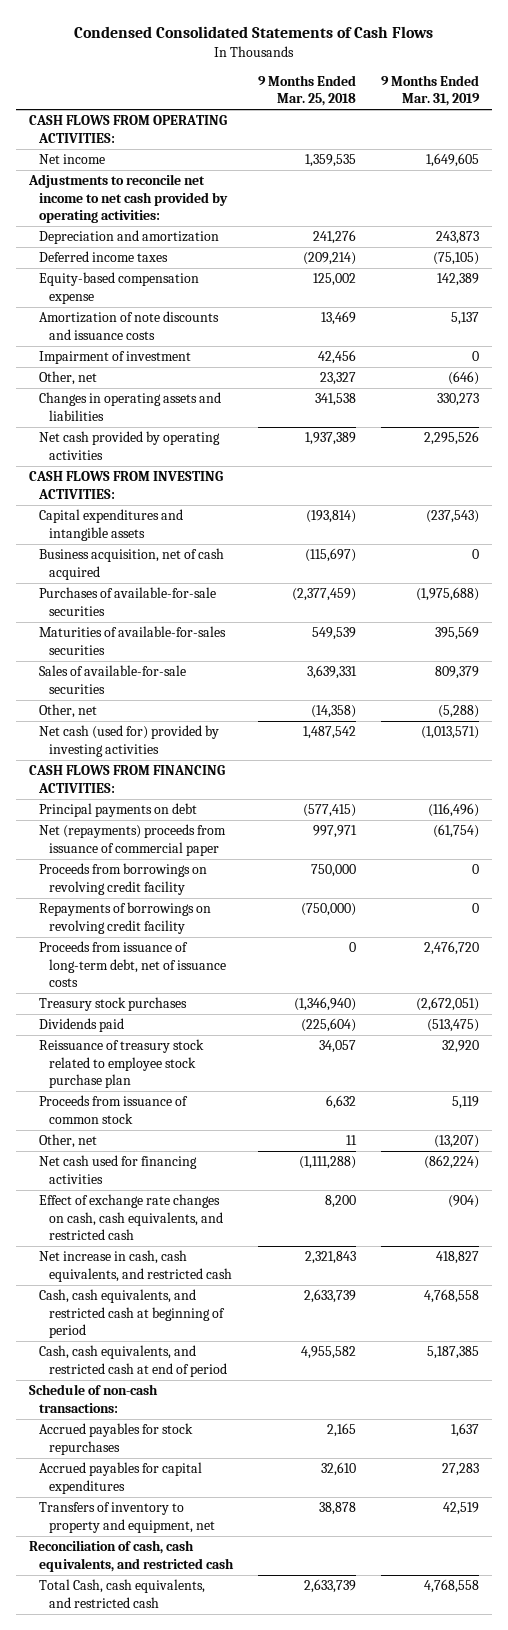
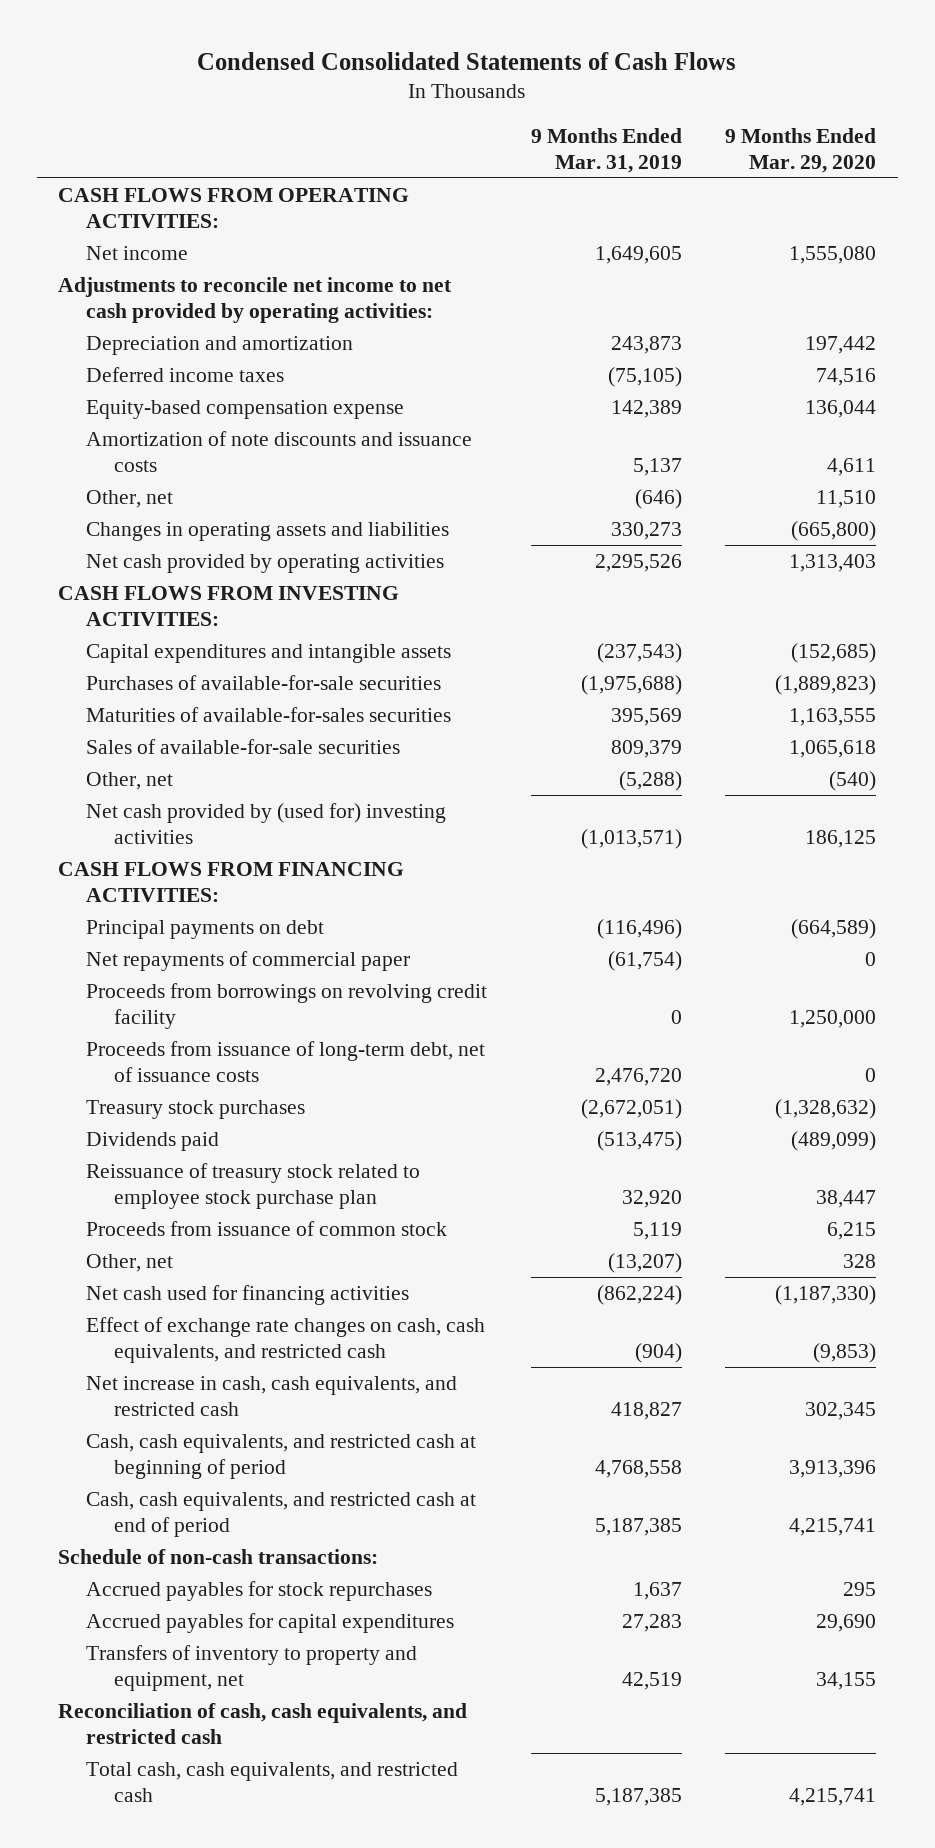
- | 9 Months Ended Mar. 25, 2018 | 9 Months Ended Mar. 31, 2019
+ | 9 Months Ended Mar. 31, 2019 | 9 Months Ended Mar. 29, 2020
- Impairment of investment | 42,456 | 0
- Business acquisition, net of cash acquired | (115,697) | 0
- Net cash (used for) provided by investing activities | 1,487,542 | (1,013,571)
+ Net cash provided by (used for) investing activities | (1,013,571) | 186,125
- Net (repayments) proceeds from issuance of commercial paper | 997,971 | (61,754)
+ Net repayments of commercial paper | (61,754) | 0
- Repayments of borrowings on revolving credit facility | (750,000) | 0
- Total Cash, cash equivalents, and restricted cash | 2,633,739 | 4,768,558
+ Total cash, cash equivalents, and restricted cash | 5,187,385 | 4,215,741

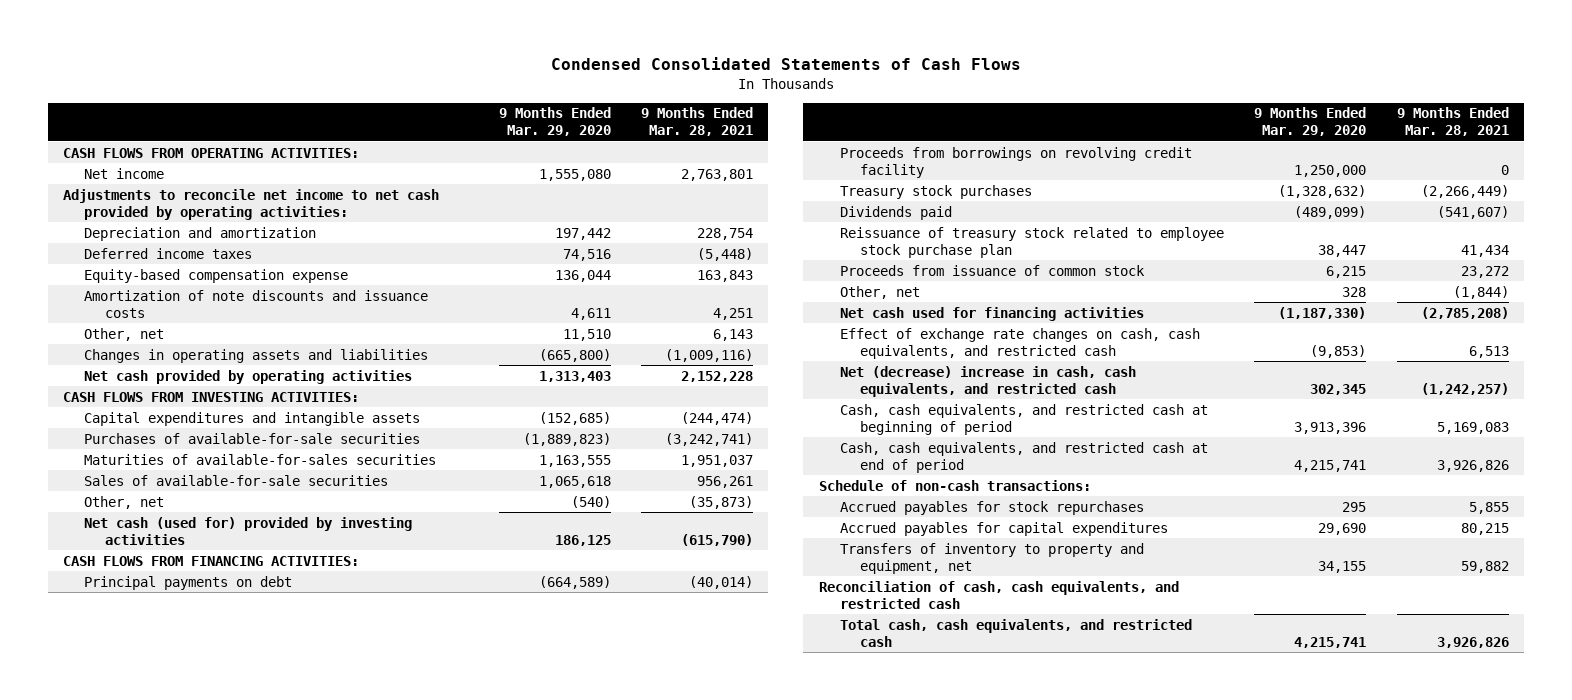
- | 9 Months Ended Mar. 31, 2019 | 9 Months Ended Mar. 29, 2020
+ | 9 Months Ended Mar. 29, 2020 | 9 Months Ended Mar. 28, 2021
- Net cash provided by (used for) investing activities | (1,013,571) | 186,125
+ Net cash (used for) provided by investing activities | 186,125 | (615,790)
- Net repayments of commercial paper | (61,754) | 0
- Proceeds from issuance of long-term debt, net of issuance costs | 2,476,720 | 0
- Net increase in cash, cash equivalents, and restricted cash | 418,827 | 302,345
+ Net (decrease) increase in cash, cash equivalents, and restricted cash | 302,345 | (1,242,257)

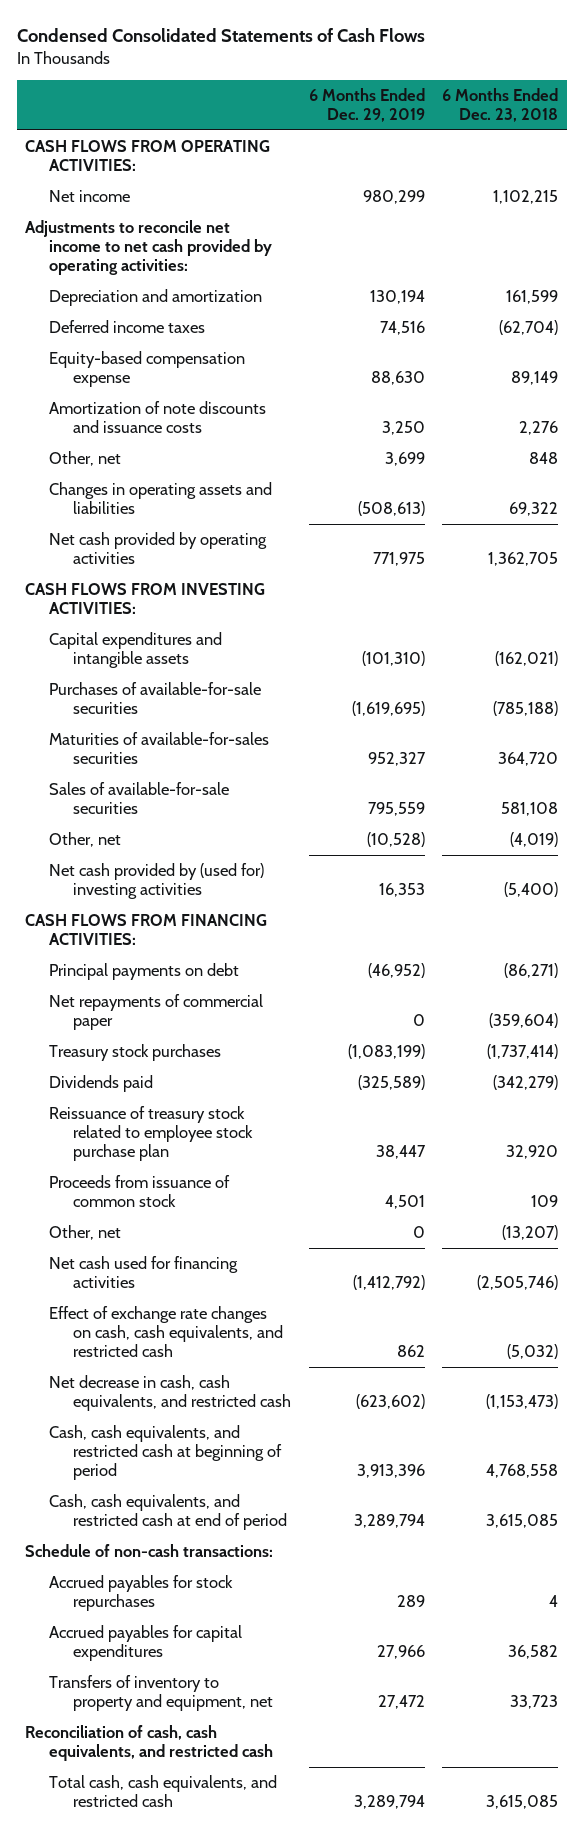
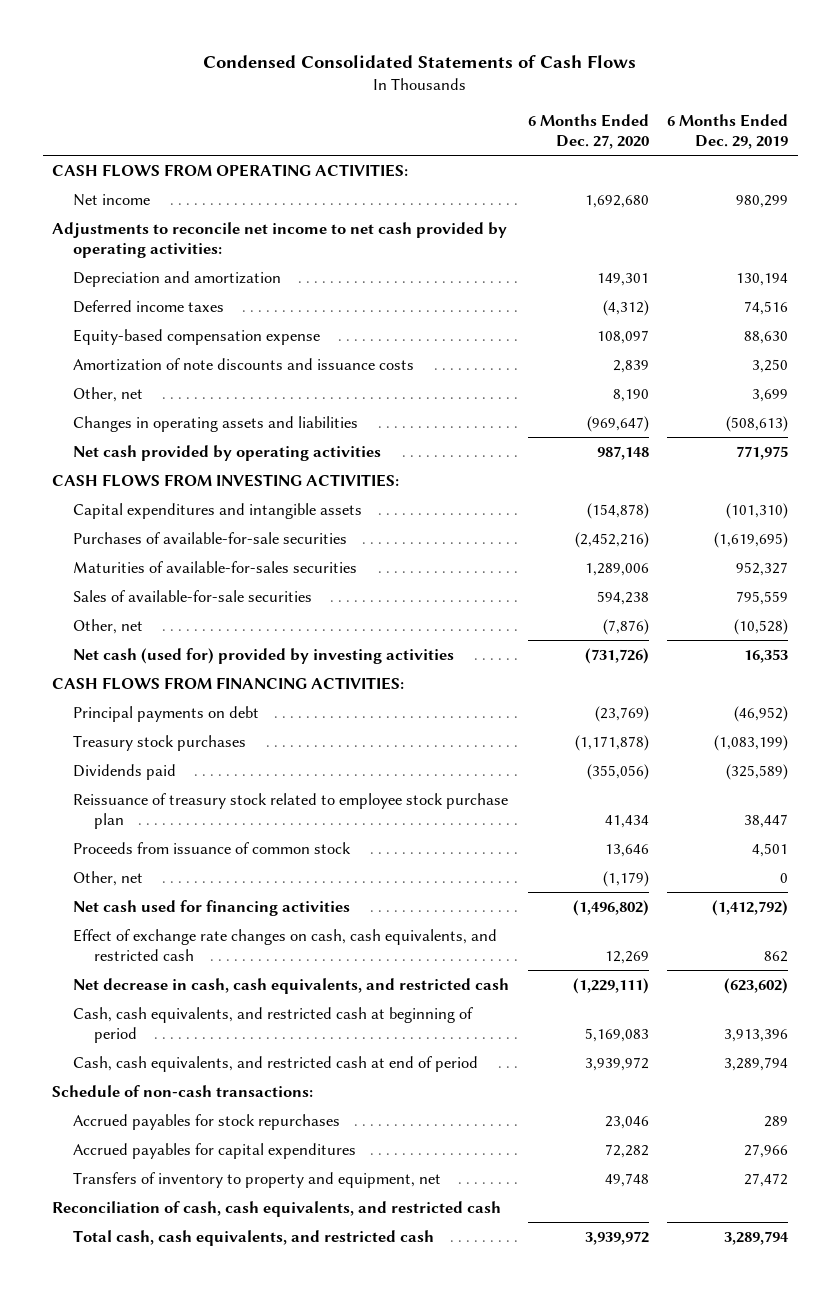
- | 6 Months Ended Dec. 29, 2019 | 6 Months Ended Dec. 23, 2018
+ | 6 Months Ended Dec. 27, 2020 | 6 Months Ended Dec. 29, 2019
- Net cash provided by (used for) investing activities | 16,353 | (5,400)
+ Net cash (used for) provided by investing activities | (731,726) | 16,353
- Net repayments of commercial paper | 0 | (359,604)

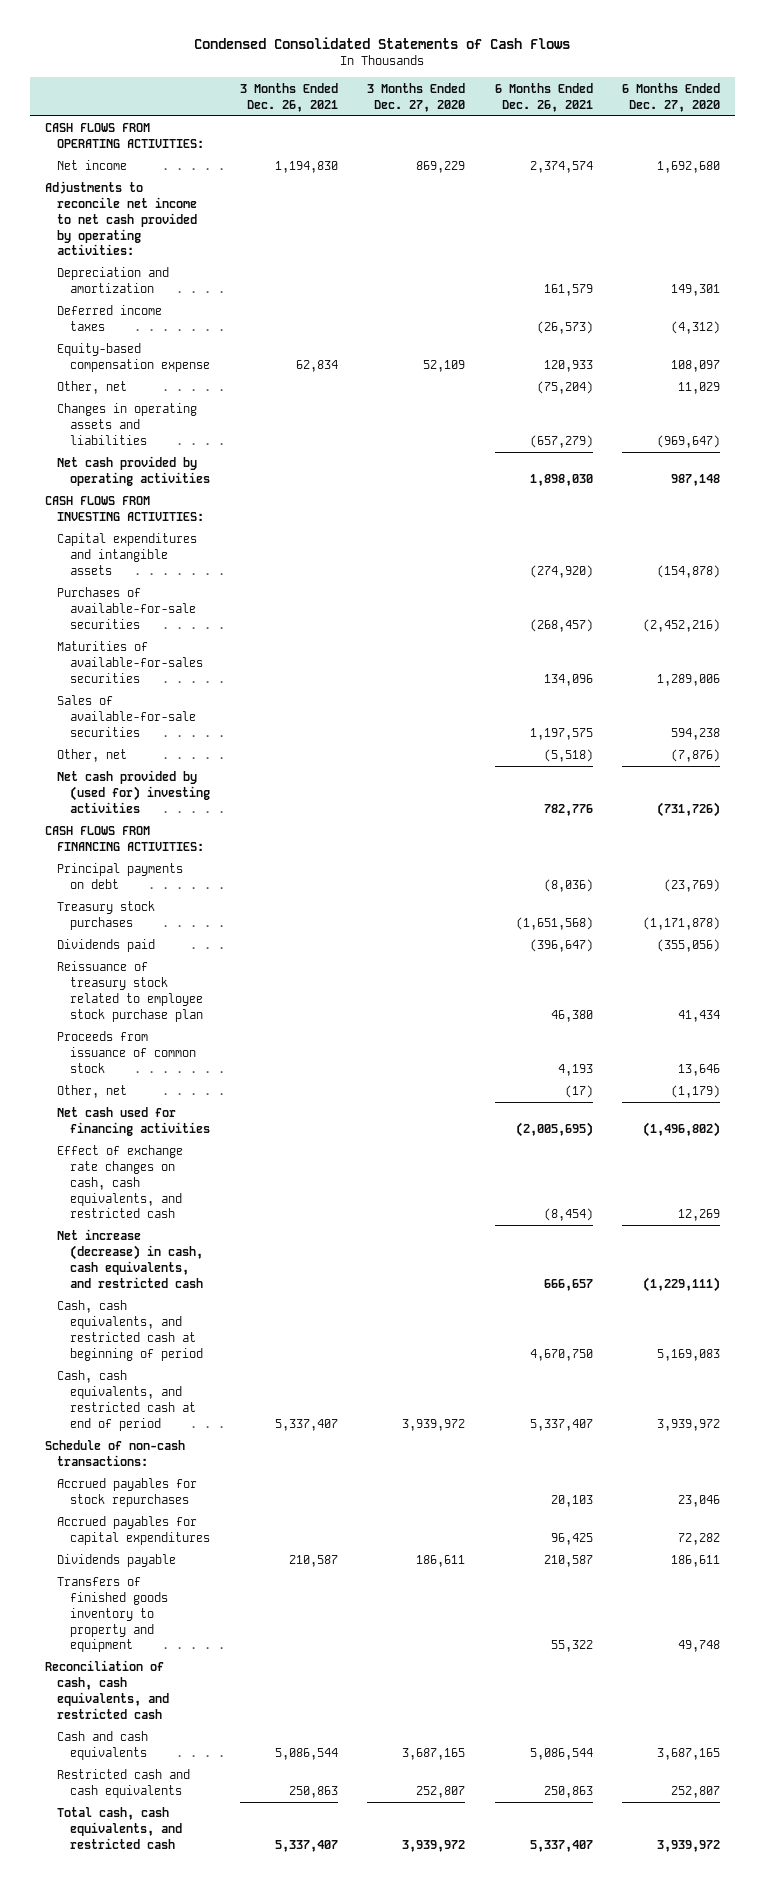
- | 6 Months Ended Dec. 27, 2020 | 6 Months Ended Dec. 29, 2019
+ | 3 Months Ended Dec. 26, 2021 | 3 Months Ended Dec. 27, 2020 | 6 Months Ended Dec. 26, 2021 | 6 Months Ended Dec. 27, 2020
- Amortization of note discounts and issuance costs | 2,839 | 3,250
- Other, net | 8,190 | 3,699
+ Other, net | | | (75,204) | 11,029
- Net cash (used for) provided by investing activities | (731,726) | 16,353
+ Net cash provided by (used for) investing activities | | | 782,776 | (731,726)
- Net decrease in cash, cash equivalents, and restricted cash | (1,229,111) | (623,602)
+ Net increase (decrease) in cash, cash equivalents, and restricted cash | | | 666,657 | (1,229,111)
- Transfers of inventory to property and equipment, net | 49,748 | 27,472
+ Dividends payable | 210,587 | 186,611 | 210,587 | 186,611
+ Transfers of finished goods inventory to property and equipment | | | 55,322 | 49,748
+ Cash and cash equivalents | 5,086,544 | 3,687,165 | 5,086,544 | 3,687,165
+ Restricted cash and cash equivalents | 250,863 | 252,807 | 250,863 | 252,807

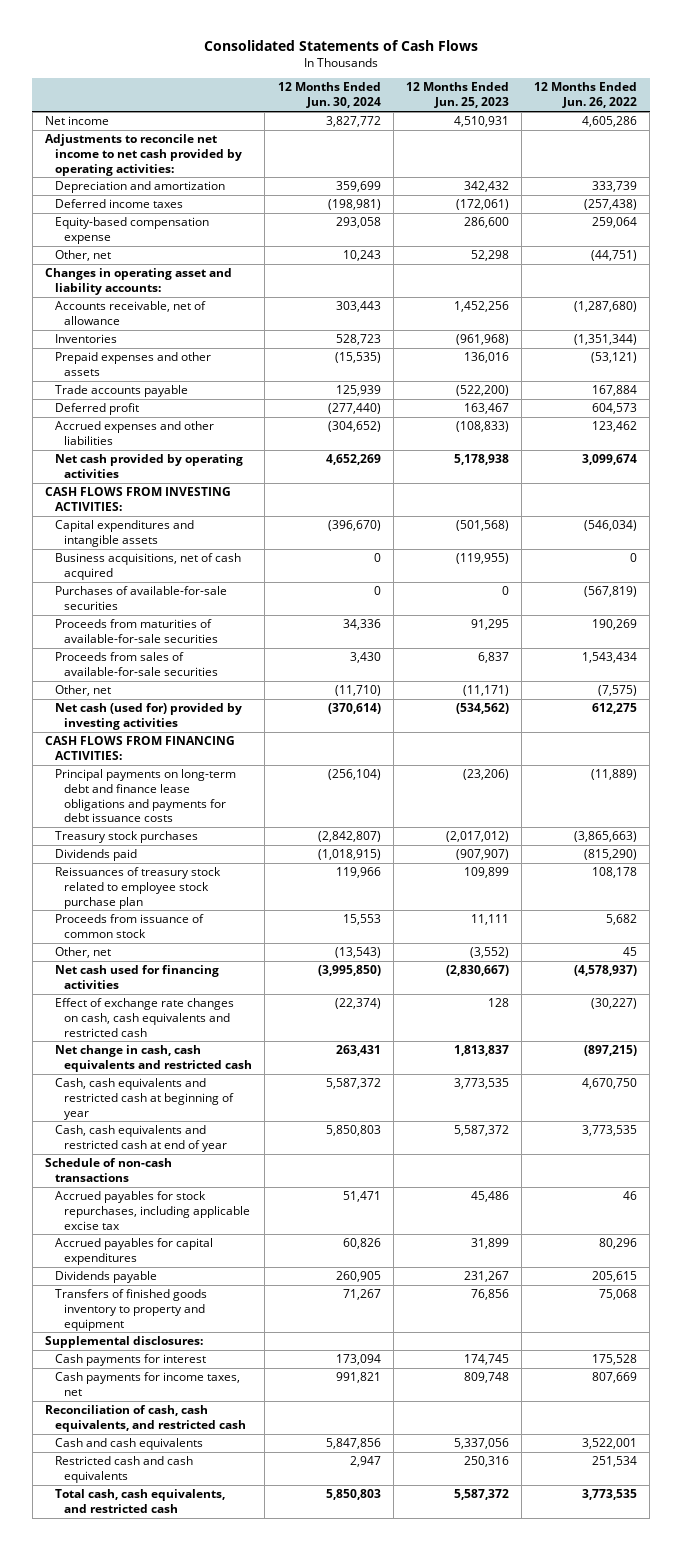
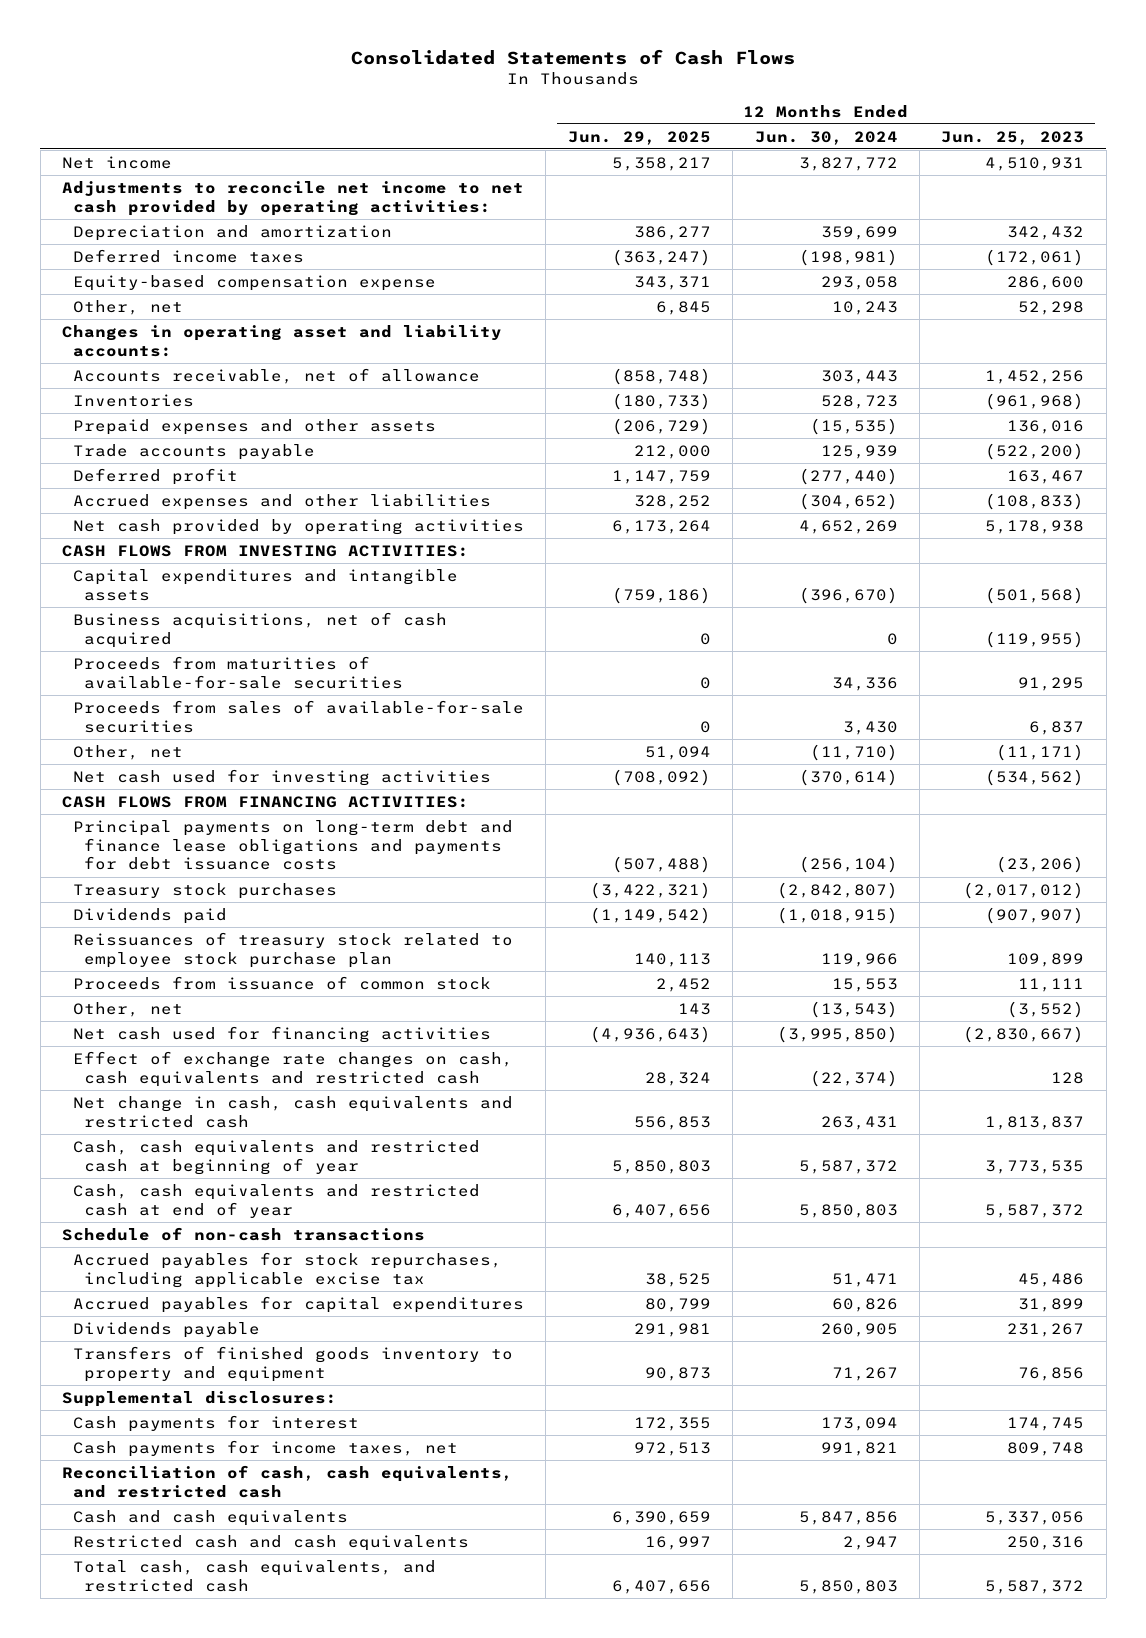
- | 12 Months Ended Jun. 30, 2024 | 12 Months Ended Jun. 25, 2023 | 12 Months Ended Jun. 26, 2022
+ | 12 Months Ended Jun. 29, 2025 | 12 Months Ended Jun. 30, 2024 | 12 Months Ended Jun. 25, 2023
- Purchases of available-for-sale securities | 0 | 0 | (567,819)
- Net cash (used for) provided by investing activities | (370,614) | (534,562) | 612,275
+ Net cash used for investing activities | (708,092) | (370,614) | (534,562)

